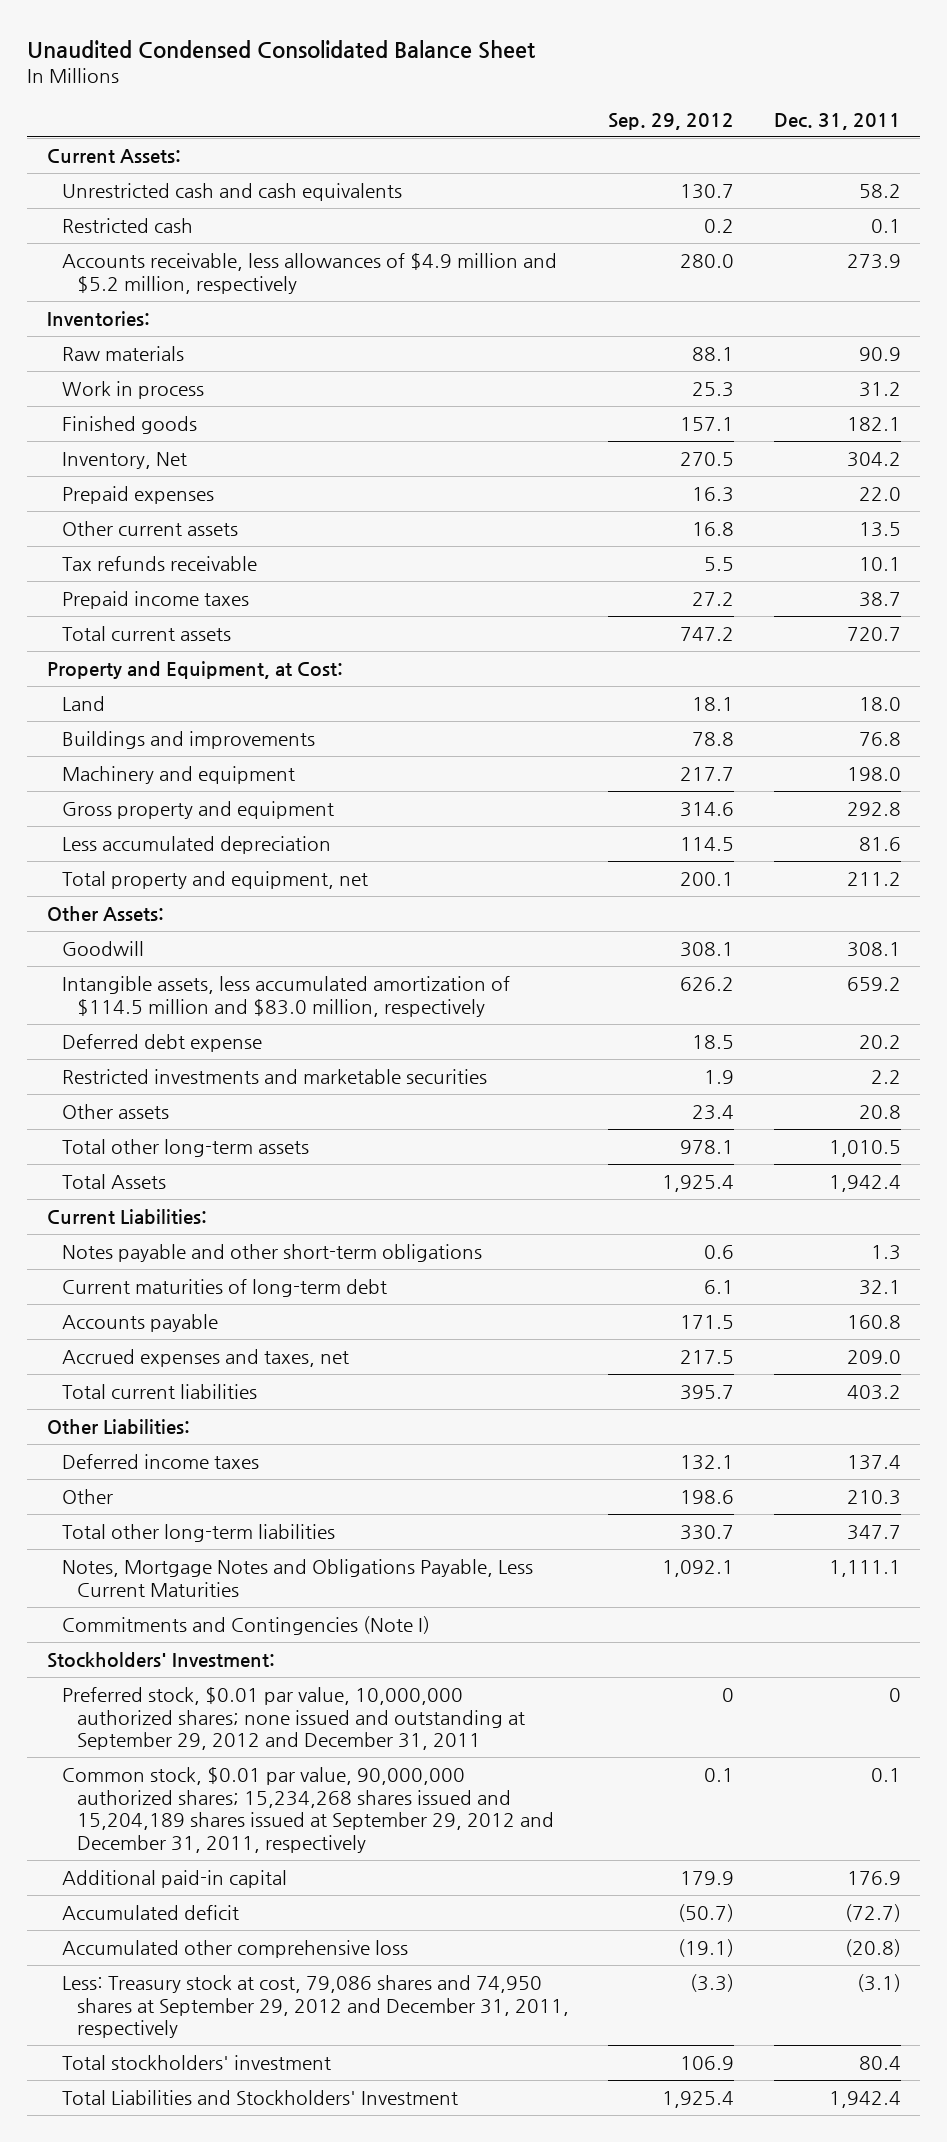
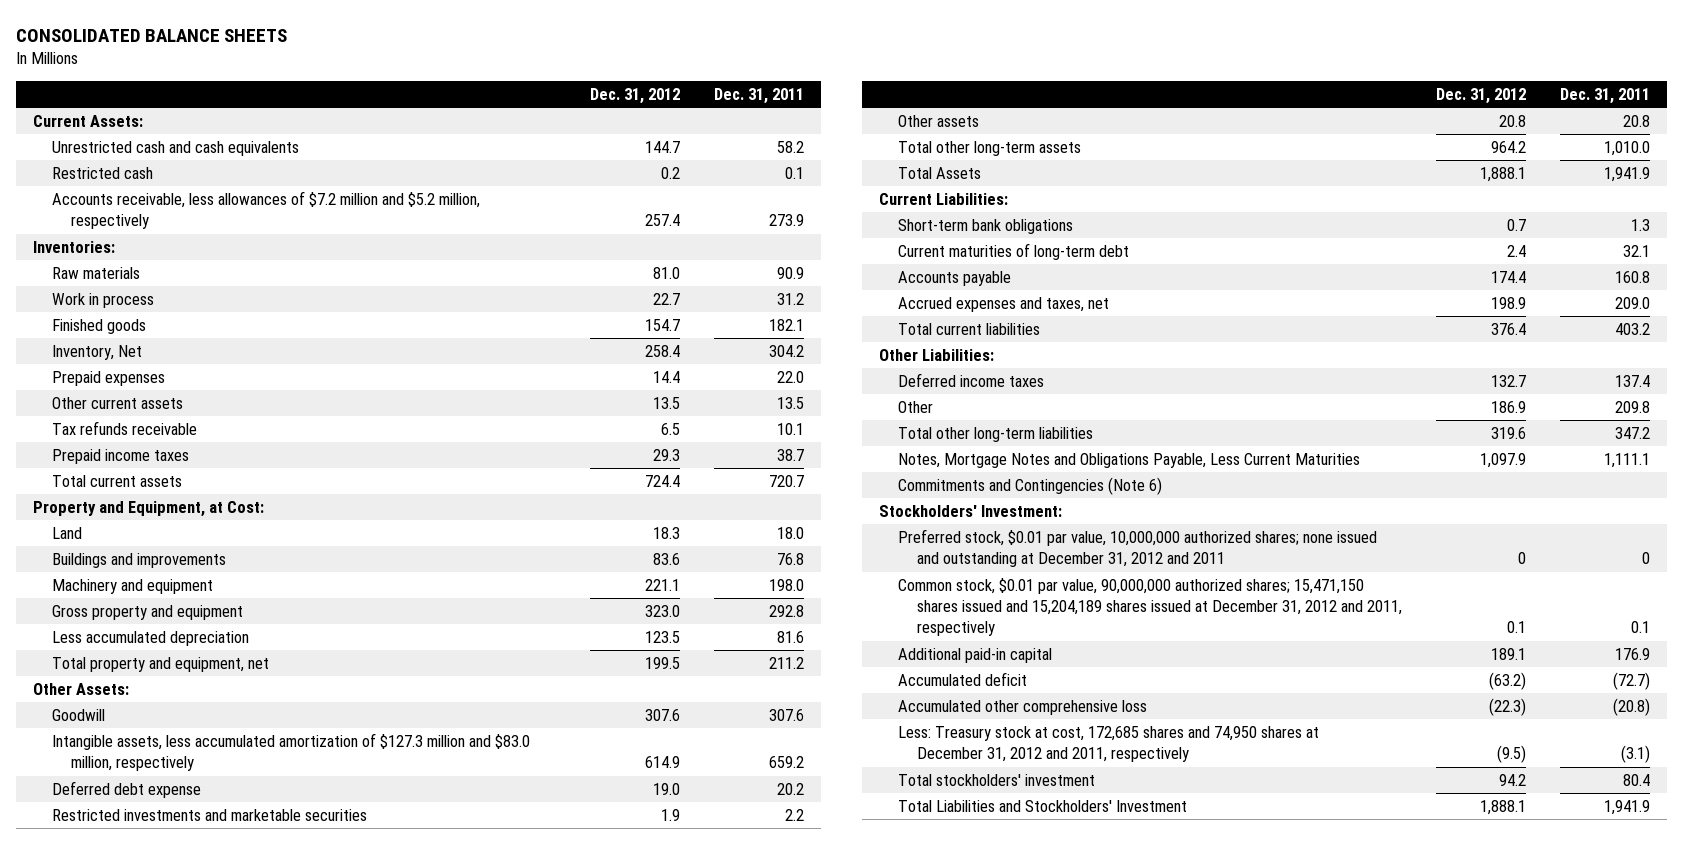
- Unaudited Condensed Consolidated Balance Sheet
+ CONSOLIDATED BALANCE SHEETS
- | Sep. 29, 2012 | Dec. 31, 2011
+ | Dec. 31, 2012 | Dec. 31, 2011
- Accounts receivable, less allowances of $4.9 million and $5.2 million, respectively | 280.0 | 273.9
+ Accounts receivable, less allowances of $7.2 million and $5.2 million, respectively | 257.4 | 273.9
- Goodwill | 308.1 | 308.1
- Intangible assets, less accumulated amortization of $114.5 million and $83.0 million, respectively | 626.2 | 659.2
+ Goodwill | 307.6 | 307.6
+ Intangible assets, less accumulated amortization of $127.3 million and $83.0 million, respectively | 614.9 | 659.2
- Total other long-term assets | 978.1 | 1,010.5
- Total Assets | 1,925.4 | 1,942.4
+ Total other long-term assets | 964.2 | 1,010.0
+ Total Assets | 1,888.1 | 1,941.9
- Notes payable and other short-term obligations | 0.6 | 1.3
+ Short-term bank obligations | 0.7 | 1.3
- Other | 198.6 | 210.3
- Total other long-term liabilities | 330.7 | 347.7
+ Other | 186.9 | 209.8
+ Total other long-term liabilities | 319.6 | 347.2
- Commitments and Contingencies (Note I)
+ Commitments and Contingencies (Note 6)
- Preferred stock, $0.01 par value, 10,000,000 authorized shares; none issued and outstanding at September 29, 2012 and December 31, 2011 | 0 | 0
- Common stock, $0.01 par value, 90,000,000 authorized shares; 15,234,268 shares issued and 15,204,189 shares issued at September 29, 2012 and December 31, 2011, respectively | 0.1 | 0.1
+ Preferred stock, $0.01 par value, 10,000,000 authorized shares; none issued and outstanding at December 31, 2012 and 2011 | 0 | 0
+ Common stock, $0.01 par value, 90,000,000 authorized shares; 15,471,150 shares issued and 15,204,189 shares issued at December 31, 2012 and 2011, respectively | 0.1 | 0.1
- Less: Treasury stock at cost, 79,086 shares and 74,950 shares at September 29, 2012 and December 31, 2011, respectively | (3.3) | (3.1)
+ Less: Treasury stock at cost, 172,685 shares and 74,950 shares at December 31, 2012 and 2011, respectively | (9.5) | (3.1)
- Total Liabilities and Stockholders' Investment | 1,925.4 | 1,942.4
+ Total Liabilities and Stockholders' Investment | 1,888.1 | 1,941.9

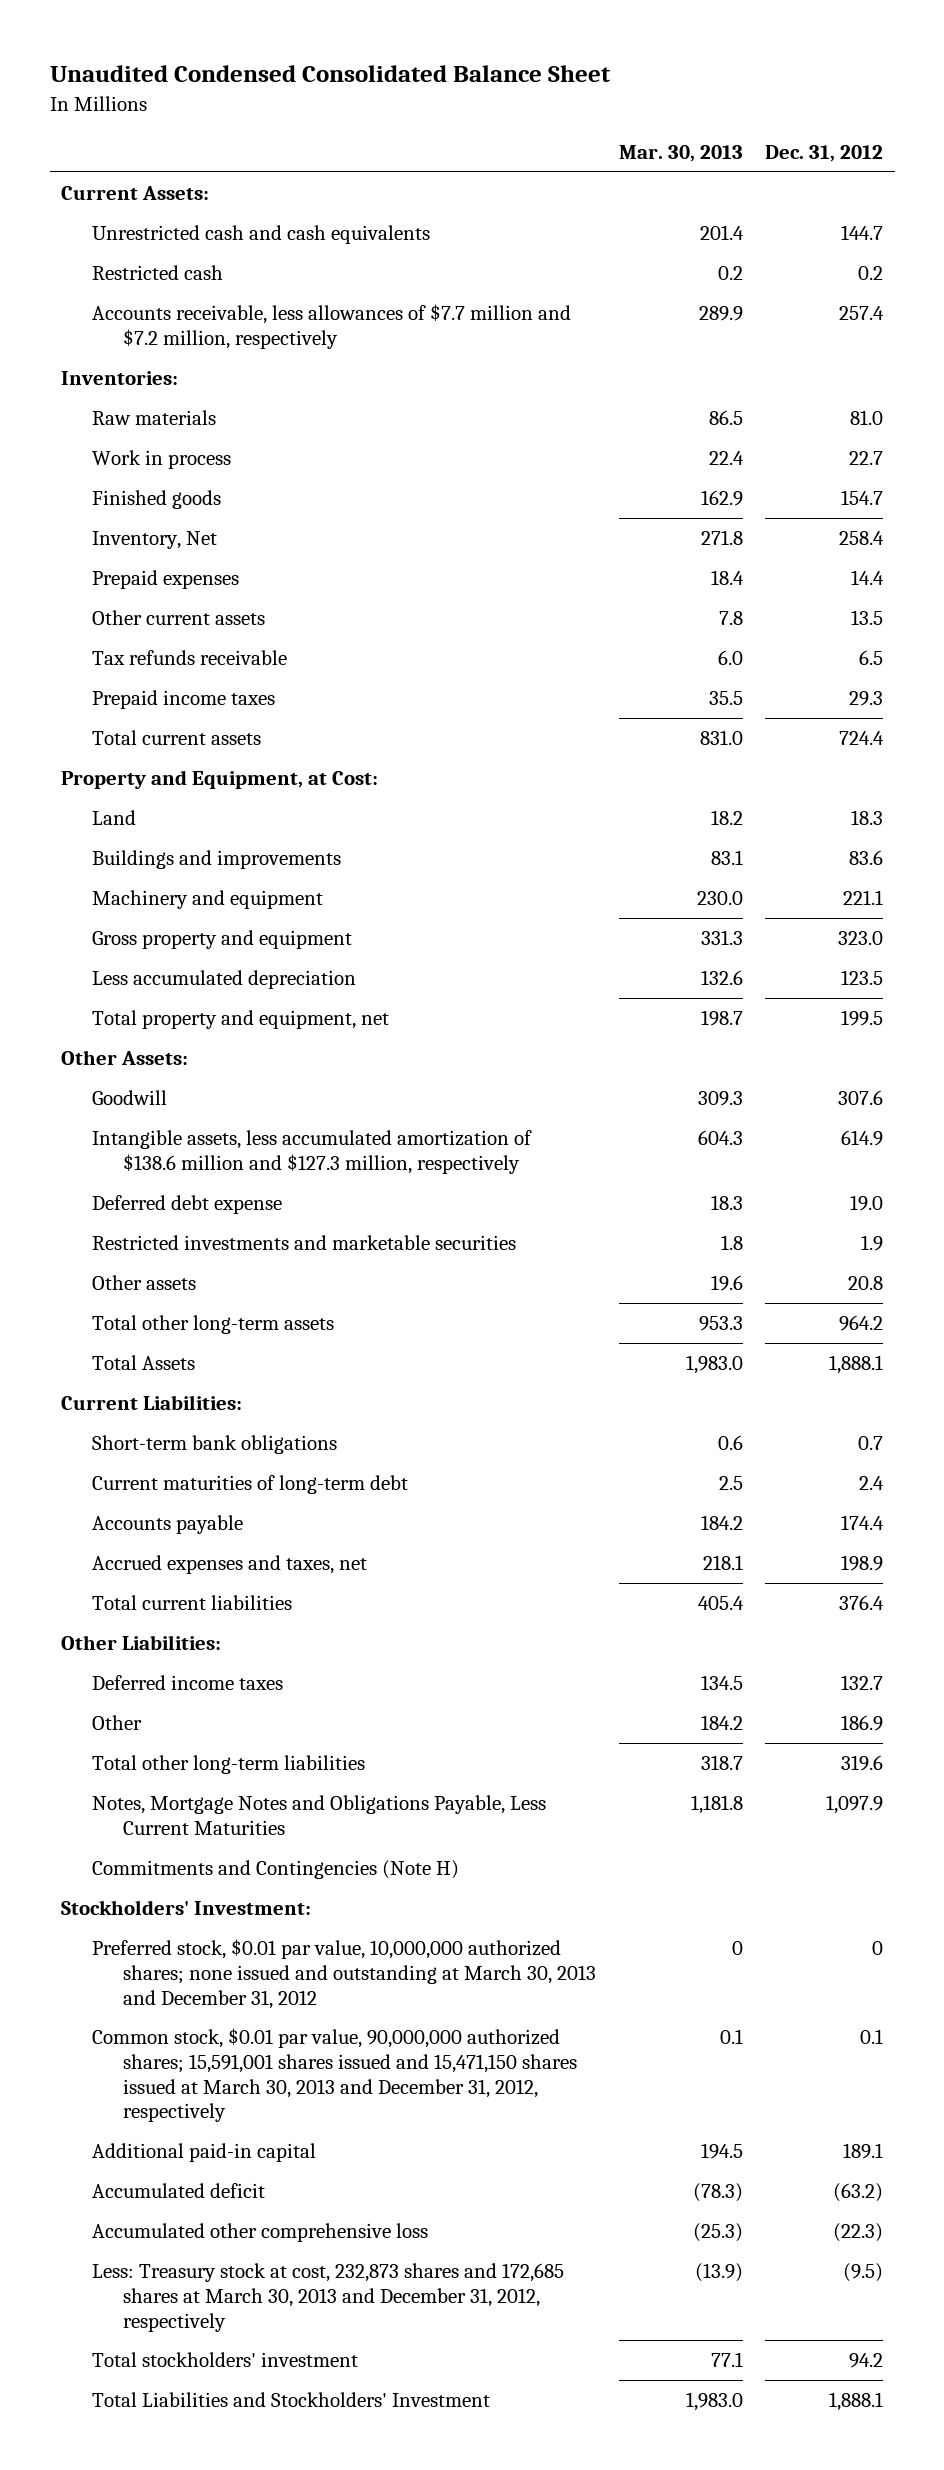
- CONSOLIDATED BALANCE SHEETS
+ Unaudited Condensed Consolidated Balance Sheet
- | Dec. 31, 2012 | Dec. 31, 2011
+ | Mar. 30, 2013 | Dec. 31, 2012
- Accounts receivable, less allowances of $7.2 million and $5.2 million, respectively | 257.4 | 273.9
+ Accounts receivable, less allowances of $7.7 million and $7.2 million, respectively | 289.9 | 257.4
- Intangible assets, less accumulated amortization of $127.3 million and $83.0 million, respectively | 614.9 | 659.2
+ Intangible assets, less accumulated amortization of $138.6 million and $127.3 million, respectively | 604.3 | 614.9
- Commitments and Contingencies (Note 6)
+ Commitments and Contingencies (Note H)
- Preferred stock, $0.01 par value, 10,000,000 authorized shares; none issued and outstanding at December 31, 2012 and 2011 | 0 | 0
- Common stock, $0.01 par value, 90,000,000 authorized shares; 15,471,150 shares issued and 15,204,189 shares issued at December 31, 2012 and 2011, respectively | 0.1 | 0.1
+ Preferred stock, $0.01 par value, 10,000,000 authorized shares; none issued and outstanding at March 30, 2013 and December 31, 2012 | 0 | 0
+ Common stock, $0.01 par value, 90,000,000 authorized shares; 15,591,001 shares issued and 15,471,150 shares issued at March 30, 2013 and December 31, 2012, respectively | 0.1 | 0.1
- Less: Treasury stock at cost, 172,685 shares and 74,950 shares at December 31, 2012 and 2011, respectively | (9.5) | (3.1)
+ Less: Treasury stock at cost, 232,873 shares and 172,685 shares at March 30, 2013 and December 31, 2012, respectively | (13.9) | (9.5)

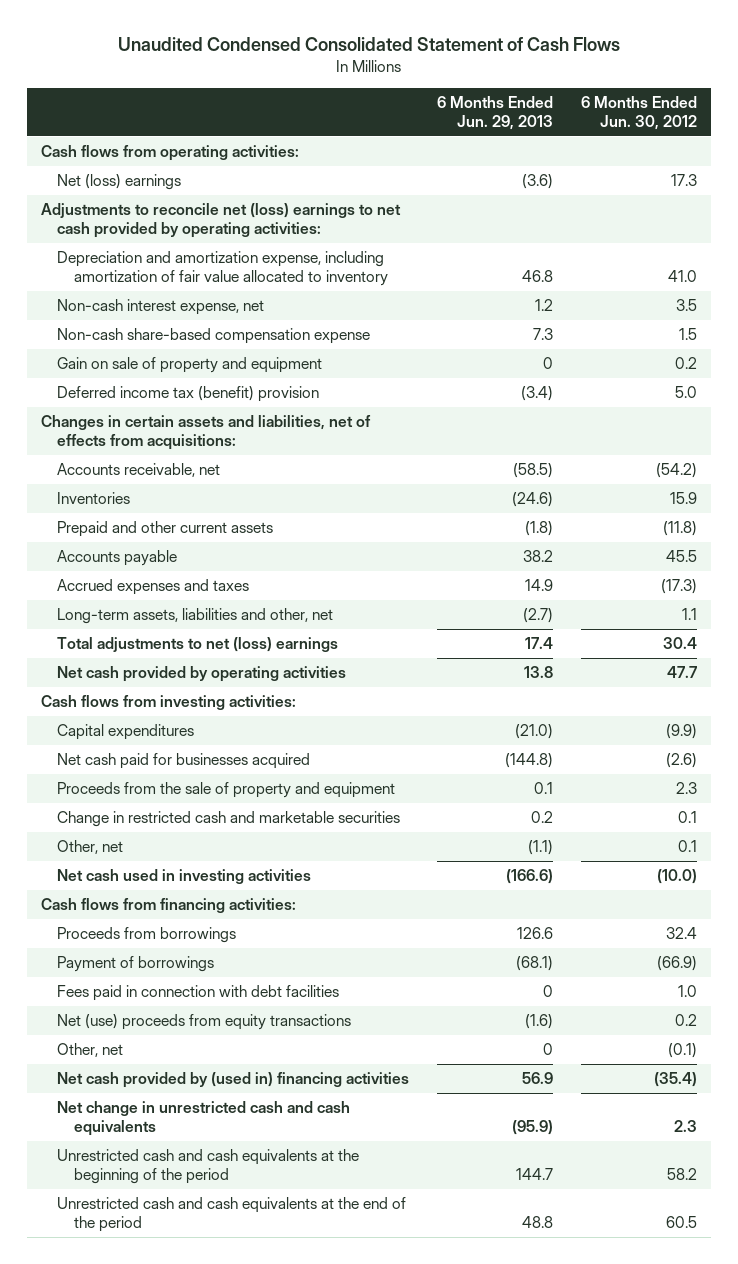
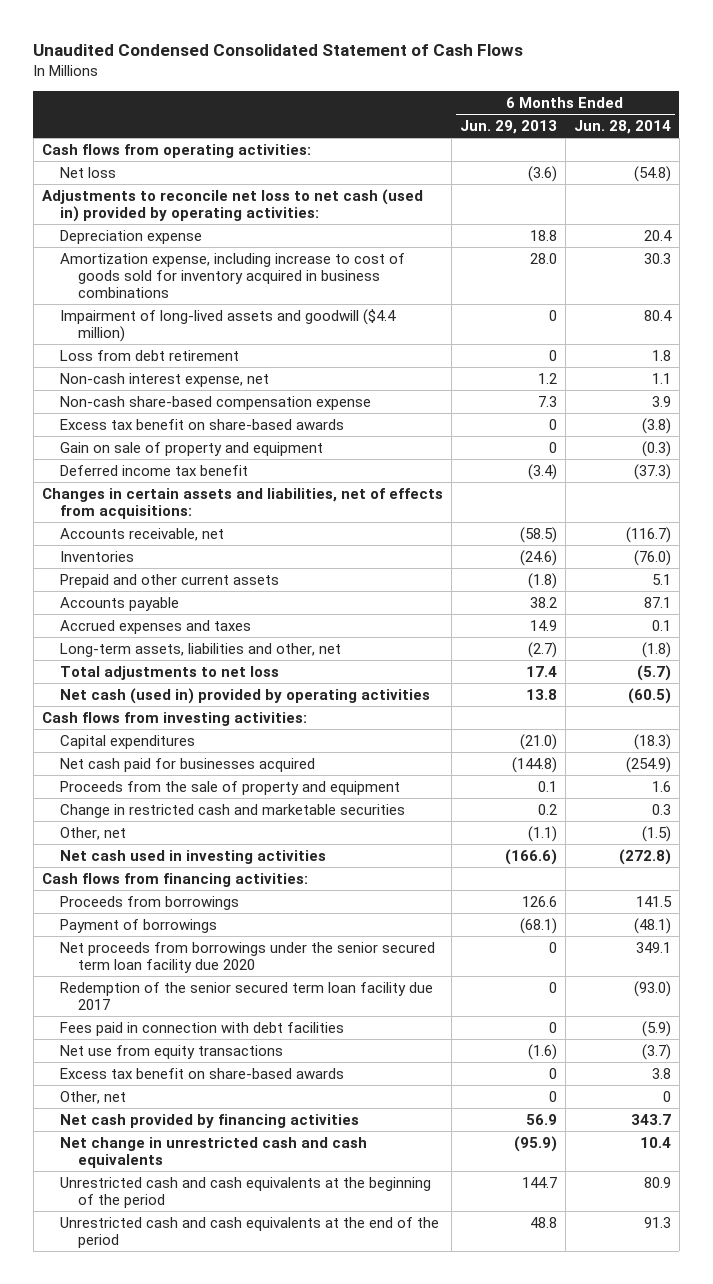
- | 6 Months Ended Jun. 29, 2013 | 6 Months Ended Jun. 30, 2012
+ | 6 Months Ended Jun. 29, 2013 | 6 Months Ended Jun. 28, 2014
- Net (loss) earnings | (3.6) | 17.3
- Adjustments to reconcile net (loss) earnings to net cash provided by operating activities:
- Depreciation and amortization expense, including amortization of fair value allocated to inventory | 46.8 | 41.0
+ Net loss | (3.6) | (54.8)
+ Adjustments to reconcile net loss to net cash (used in) provided by operating activities:
+ Depreciation expense | 18.8 | 20.4
+ Amortization expense, including increase to cost of goods sold for inventory acquired in business combinations | 28.0 | 30.3
+ Impairment of long-lived assets and goodwill ($4.4 million) | 0 | 80.4
+ Loss from debt retirement | 0 | 1.8
+ Excess tax benefit on share-based awards | 0 | (3.8)
- Deferred income tax (benefit) provision | (3.4) | 5.0
+ Deferred income tax benefit | (3.4) | (37.3)
- Total adjustments to net (loss) earnings | 17.4 | 30.4
- Net cash provided by operating activities | 13.8 | 47.7
+ Total adjustments to net loss | 17.4 | (5.7)
+ Net cash (used in) provided by operating activities | 13.8 | (60.5)
+ Net proceeds from borrowings under the senior secured term loan facility due 2020 | 0 | 349.1
+ Redemption of the senior secured term loan facility due 2017 | 0 | (93.0)
- Net (use) proceeds from equity transactions | (1.6) | 0.2
+ Net use from equity transactions | (1.6) | (3.7)
+ Excess tax benefit on share-based awards | 0 | 3.8
- Net cash provided by (used in) financing activities | 56.9 | (35.4)
+ Net cash provided by financing activities | 56.9 | 343.7

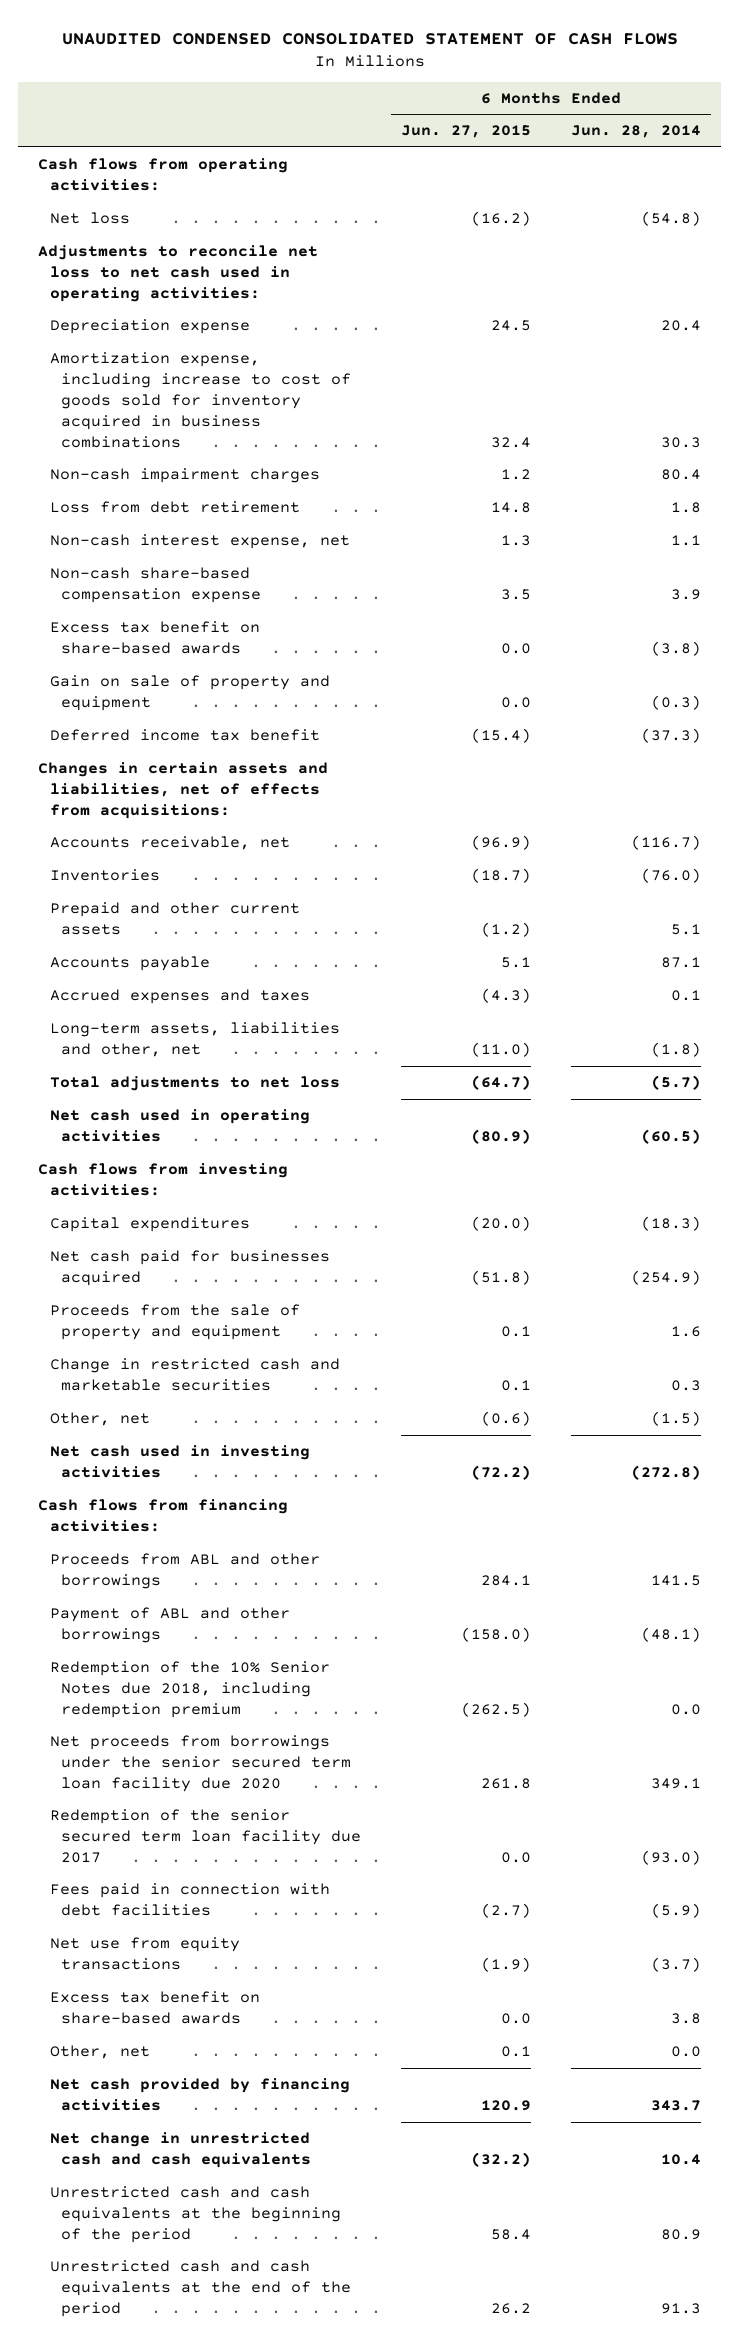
- Unaudited Condensed Consolidated Statement of Cash Flows
+ UNAUDITED CONDENSED CONSOLIDATED STATEMENT OF CASH FLOWS
- | 6 Months Ended Jun. 29, 2013 | 6 Months Ended Jun. 28, 2014
+ | 6 Months Ended Jun. 27, 2015 | 6 Months Ended Jun. 28, 2014
- Adjustments to reconcile net loss to net cash (used in) provided by operating activities:
+ Adjustments to reconcile net loss to net cash used in operating activities:
- Impairment of long-lived assets and goodwill ($4.4 million) | 0 | 80.4
+ Non-cash impairment charges | 1.2 | 80.4
- Net cash (used in) provided by operating activities | 13.8 | (60.5)
+ Net cash used in operating activities | (80.9) | (60.5)
- Proceeds from borrowings | 126.6 | 141.5
- Payment of borrowings | (68.1) | (48.1)
+ Proceeds from ABL and other borrowings | 284.1 | 141.5
+ Payment of ABL and other borrowings | (158.0) | (48.1)
+ Redemption of the 10% Senior Notes due 2018, including redemption premium | (262.5) | 0.0
- Other, net | 0 | 0
+ Other, net | 0.1 | 0.0

